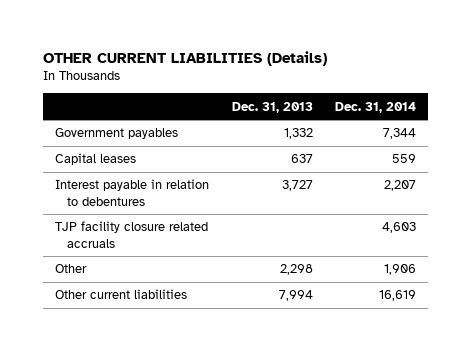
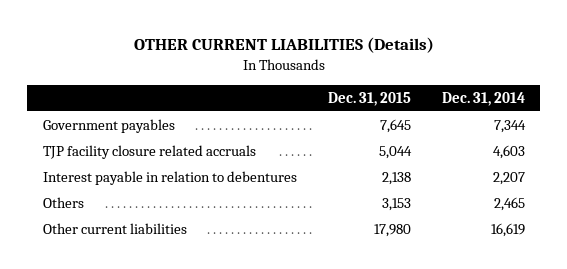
- | Dec. 31, 2013 | Dec. 31, 2014
+ | Dec. 31, 2015 | Dec. 31, 2014
- Capital leases | 637 | 559
- Other | 2,298 | 1,906
moved down: Interest payable in relation to debentures | 2,138 | 2,207
+ Others | 3,153 | 2,465

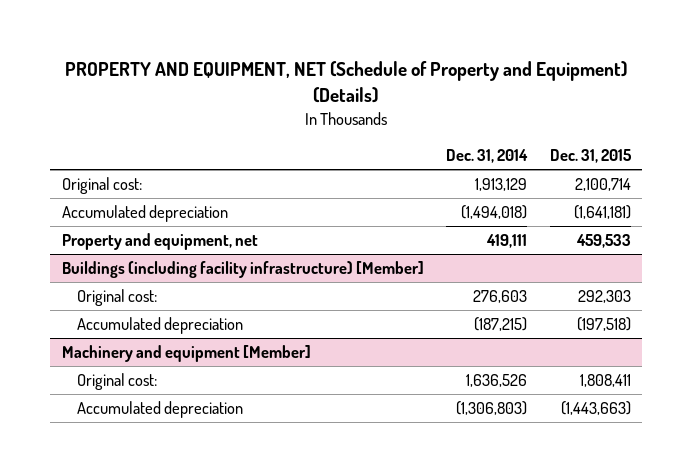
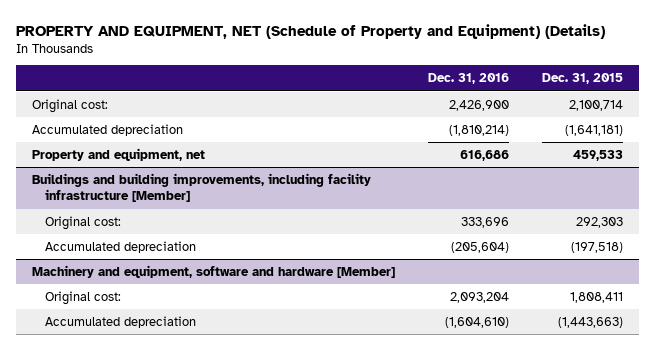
- | Dec. 31, 2014 | Dec. 31, 2015
+ | Dec. 31, 2016 | Dec. 31, 2015
- Buildings (including facility infrastructure) [Member]
+ Buildings and building improvements, including facility infrastructure [Member]
- Machinery and equipment [Member]
+ Machinery and equipment, software and hardware [Member]

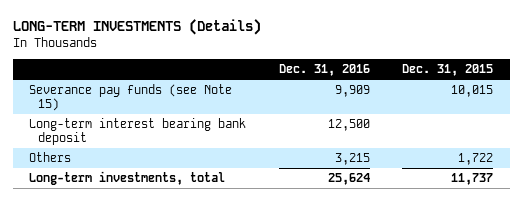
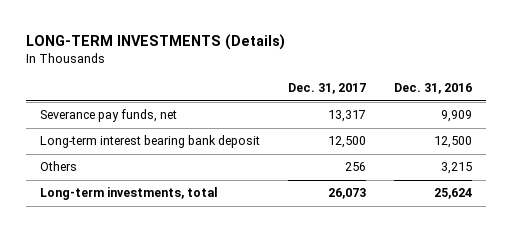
- | Dec. 31, 2016 | Dec. 31, 2015
+ | Dec. 31, 2017 | Dec. 31, 2016
- Severance pay funds (see Note 15) | 9,909 | 10,015
+ Severance pay funds, net | 13,317 | 9,909

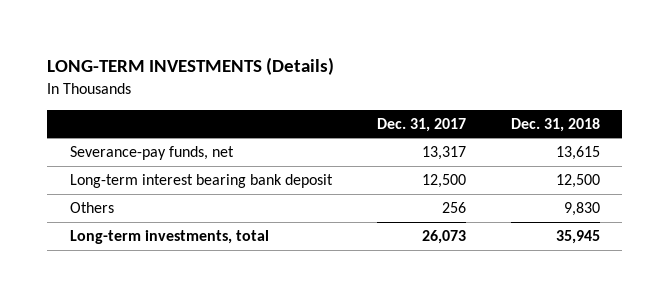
- | Dec. 31, 2017 | Dec. 31, 2016
+ | Dec. 31, 2017 | Dec. 31, 2018
- Severance pay funds, net | 13,317 | 9,909
+ Severance-pay funds, net | 13,317 | 13,615

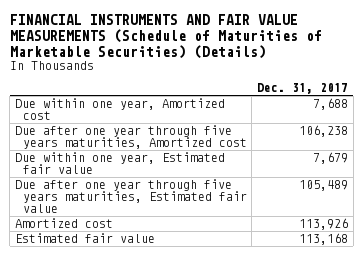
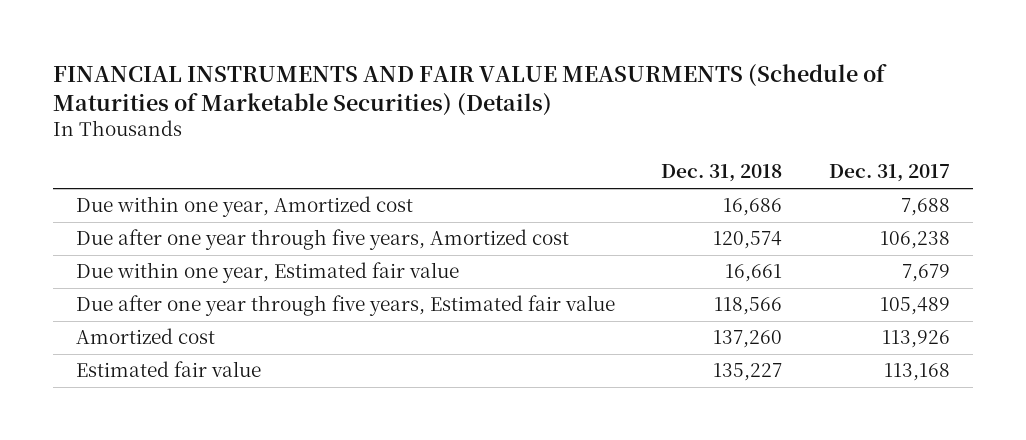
- FINANCIAL INSTRUMENTS AND FAIR VALUE MEASUREMENTS (Schedule of Maturities of Marketable Securities) (Details)
+ FINANCIAL INSTRUMENTS AND FAIR VALUE MEASURMENTS (Schedule of Maturities of Marketable Securities) (Details)
- | Dec. 31, 2017
+ | Dec. 31, 2018 | Dec. 31, 2017
- Due after one year through five years maturities, Amortized cost | 106,238
+ Due after one year through five years, Amortized cost | 120,574 | 106,238
- Due after one year through five years maturities, Estimated fair value | 105,489
+ Due after one year through five years, Estimated fair value | 118,566 | 105,489

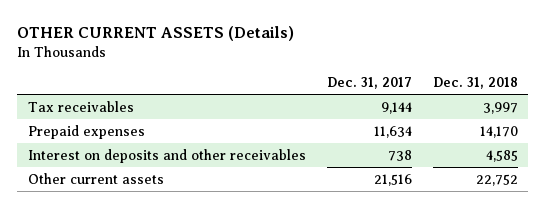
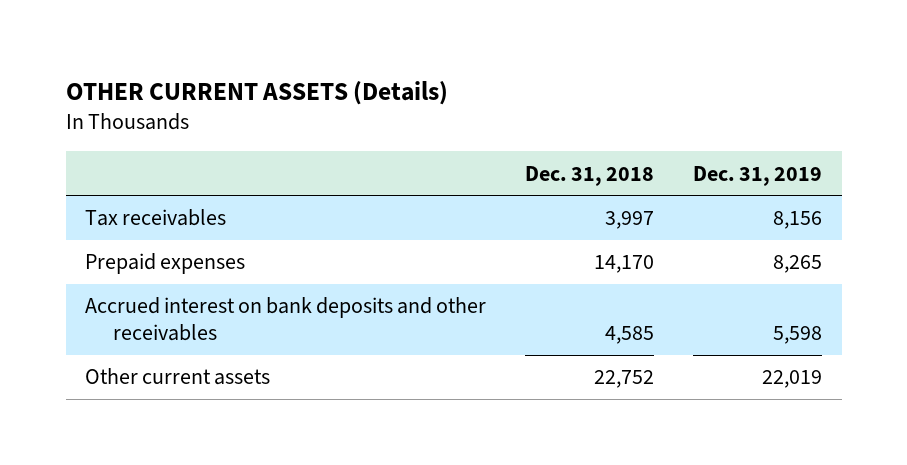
- | Dec. 31, 2017 | Dec. 31, 2018
+ | Dec. 31, 2018 | Dec. 31, 2019
- Interest on deposits and other receivables | 738 | 4,585
+ Accrued interest on bank deposits and other receivables | 4,585 | 5,598

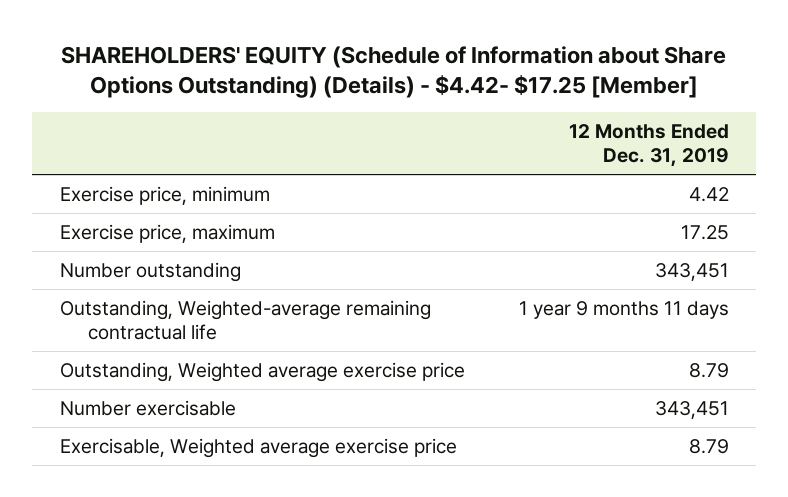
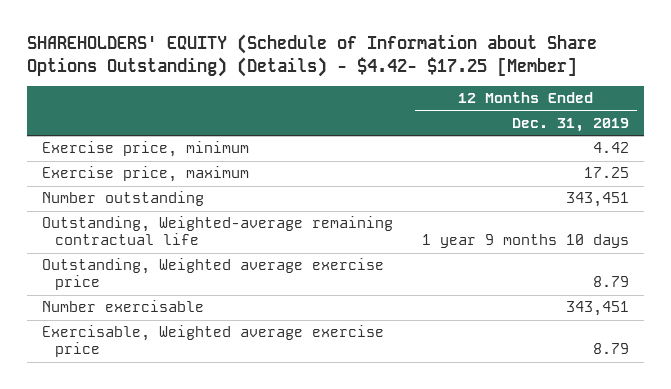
- Outstanding, Weighted-average remaining contractual life | 1 year 9 months 11 days
+ Outstanding, Weighted-average remaining contractual life | 1 year 9 months 10 days

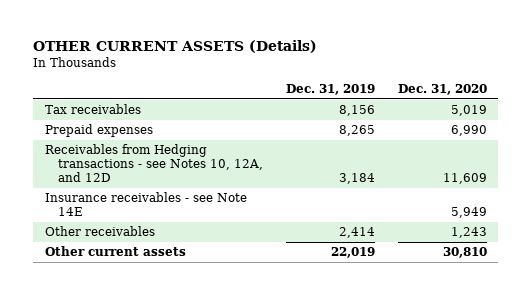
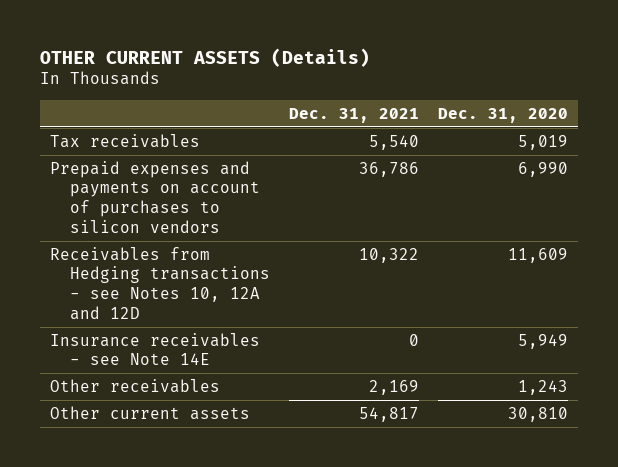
- | Dec. 31, 2019 | Dec. 31, 2020
+ | Dec. 31, 2021 | Dec. 31, 2020
- Prepaid expenses | 8,265 | 6,990
- Receivables from Hedging transactions - see Notes 10, 12A, and 12D | 3,184 | 11,609
+ Prepaid expenses and payments on account of purchases to silicon vendors | 36,786 | 6,990
+ Receivables from Hedging transactions - see Notes 10, 12A and 12D | 10,322 | 11,609

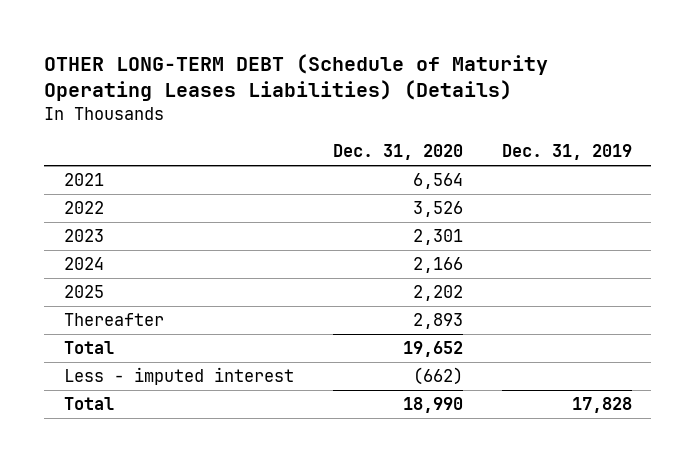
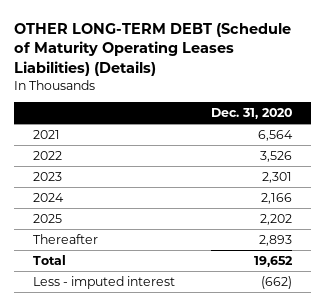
- | Dec. 31, 2020 | Dec. 31, 2019
+ | Dec. 31, 2020
- Total | 18,990 | 17,828

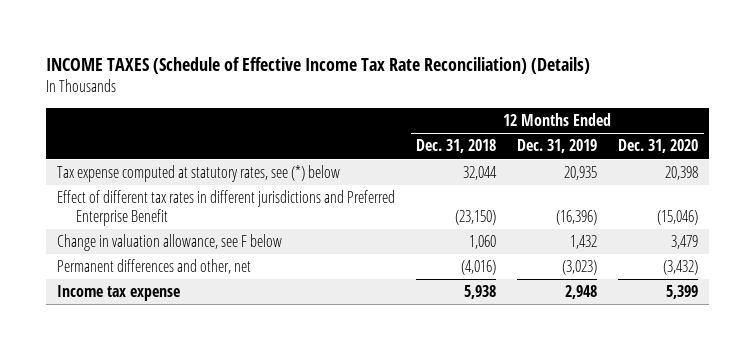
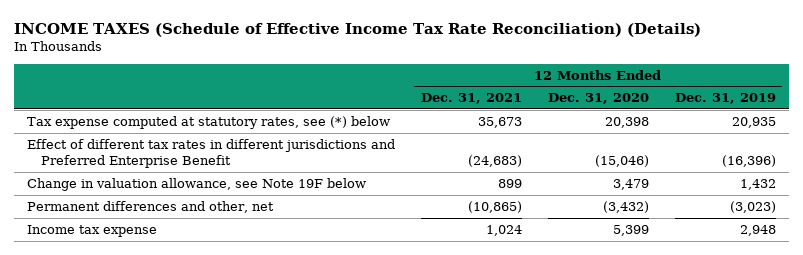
- | 12 Months Ended Dec. 31, 2018 | 12 Months Ended Dec. 31, 2019 | 12 Months Ended Dec. 31, 2020
+ | 12 Months Ended Dec. 31, 2021 | 12 Months Ended Dec. 31, 2020 | 12 Months Ended Dec. 31, 2019
- Change in valuation allowance, see F below | 1,060 | 1,432 | 3,479
+ Change in valuation allowance, see Note 19F below | 899 | 3,479 | 1,432

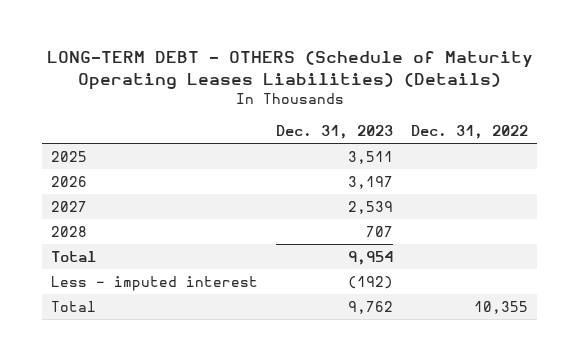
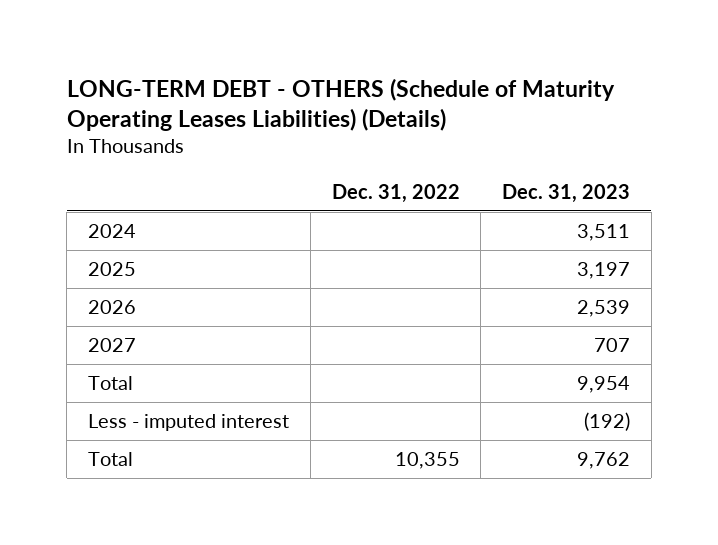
- | Dec. 31, 2023 | Dec. 31, 2022
+ | Dec. 31, 2022 | Dec. 31, 2023
- 2025 | 3,511 |
- 2026 | 3,197 |
- 2027 | 2,539 |
- 2028 | 707 |
+ 2024 | | 3,511
+ 2025 | | 3,197
+ 2026 | | 2,539
+ 2027 | | 707

